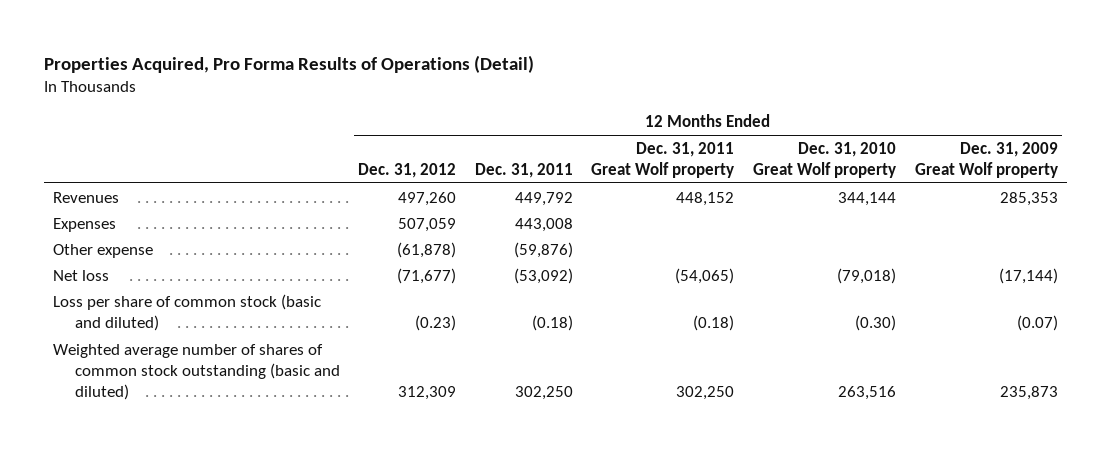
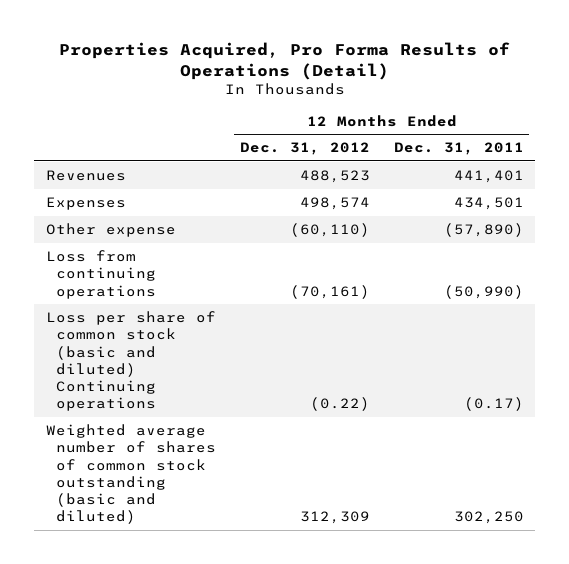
- | 12 Months Ended Dec. 31, 2012 | 12 Months Ended Dec. 31, 2011 | 12 Months Ended Dec. 31, 2011 Great Wolf property | 12 Months Ended Dec. 31, 2010 Great Wolf property | 12 Months Ended Dec. 31, 2009 Great Wolf property
+ | 12 Months Ended Dec. 31, 2012 | 12 Months Ended Dec. 31, 2011
- Revenues | 497,260 | 449,792 | 448,152 | 344,144 | 285,353
- Expenses | 507,059 | 443,008 | | |
- Other expense | (61,878) | (59,876) | | |
- Net loss | (71,677) | (53,092) | (54,065) | (79,018) | (17,144)
- Loss per share of common stock (basic and diluted) | (0.23) | (0.18) | (0.18) | (0.30) | (0.07)
+ Revenues | 488,523 | 441,401
+ Expenses | 498,574 | 434,501
+ Other expense | (60,110) | (57,890)
+ Loss from continuing operations | (70,161) | (50,990)
+ Loss per share of common stock (basic and diluted) Continuing operations | (0.22) | (0.17)

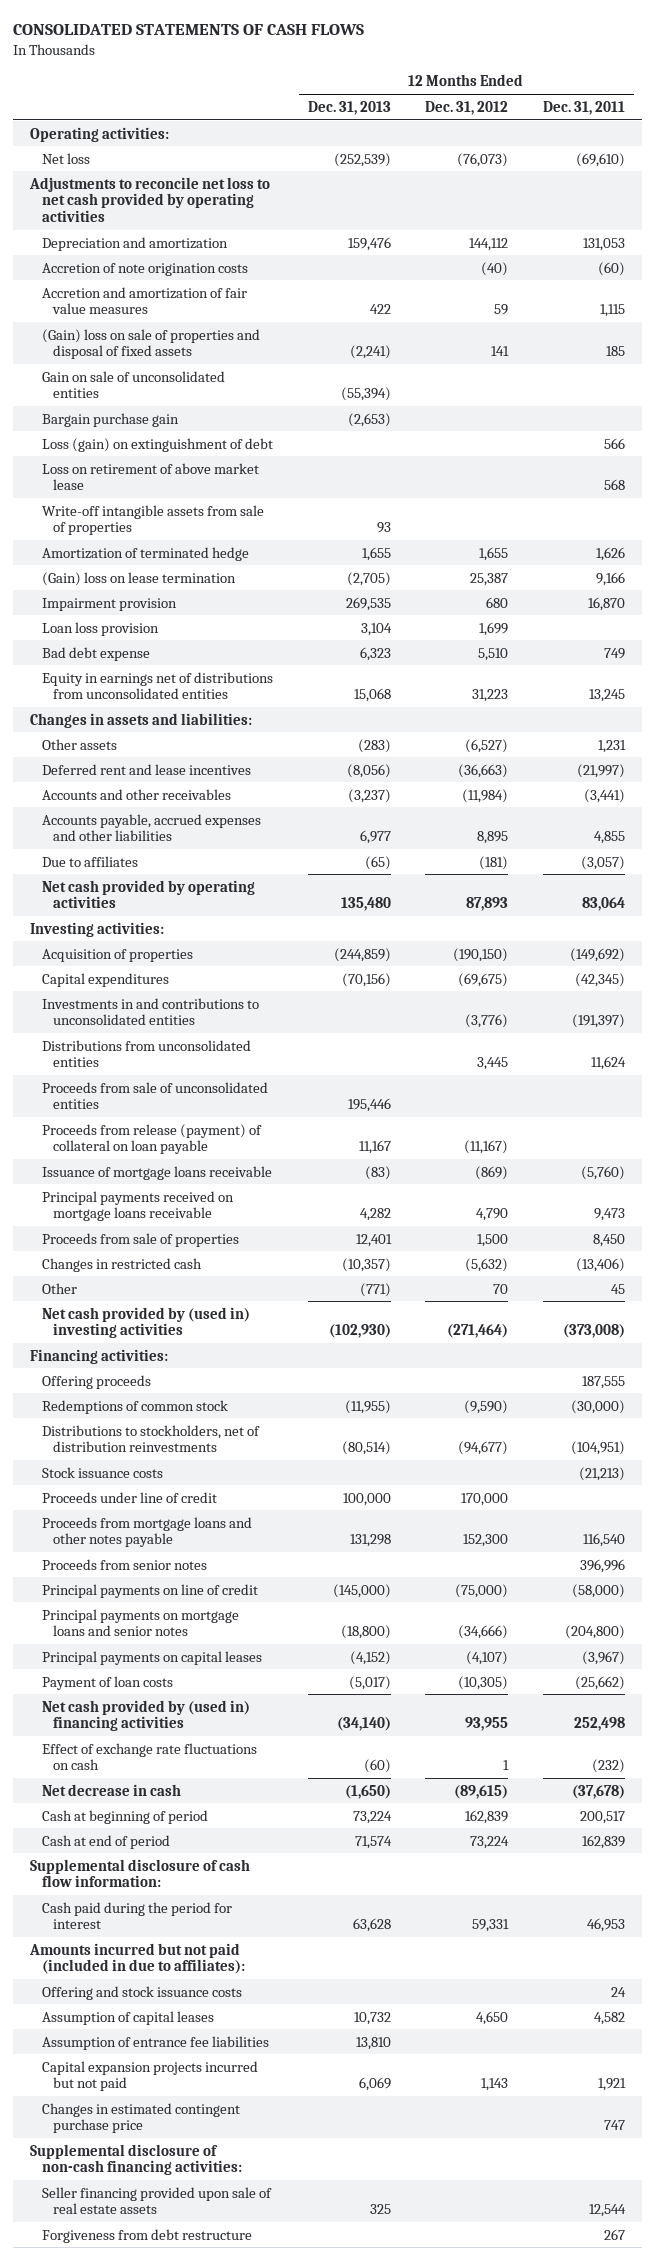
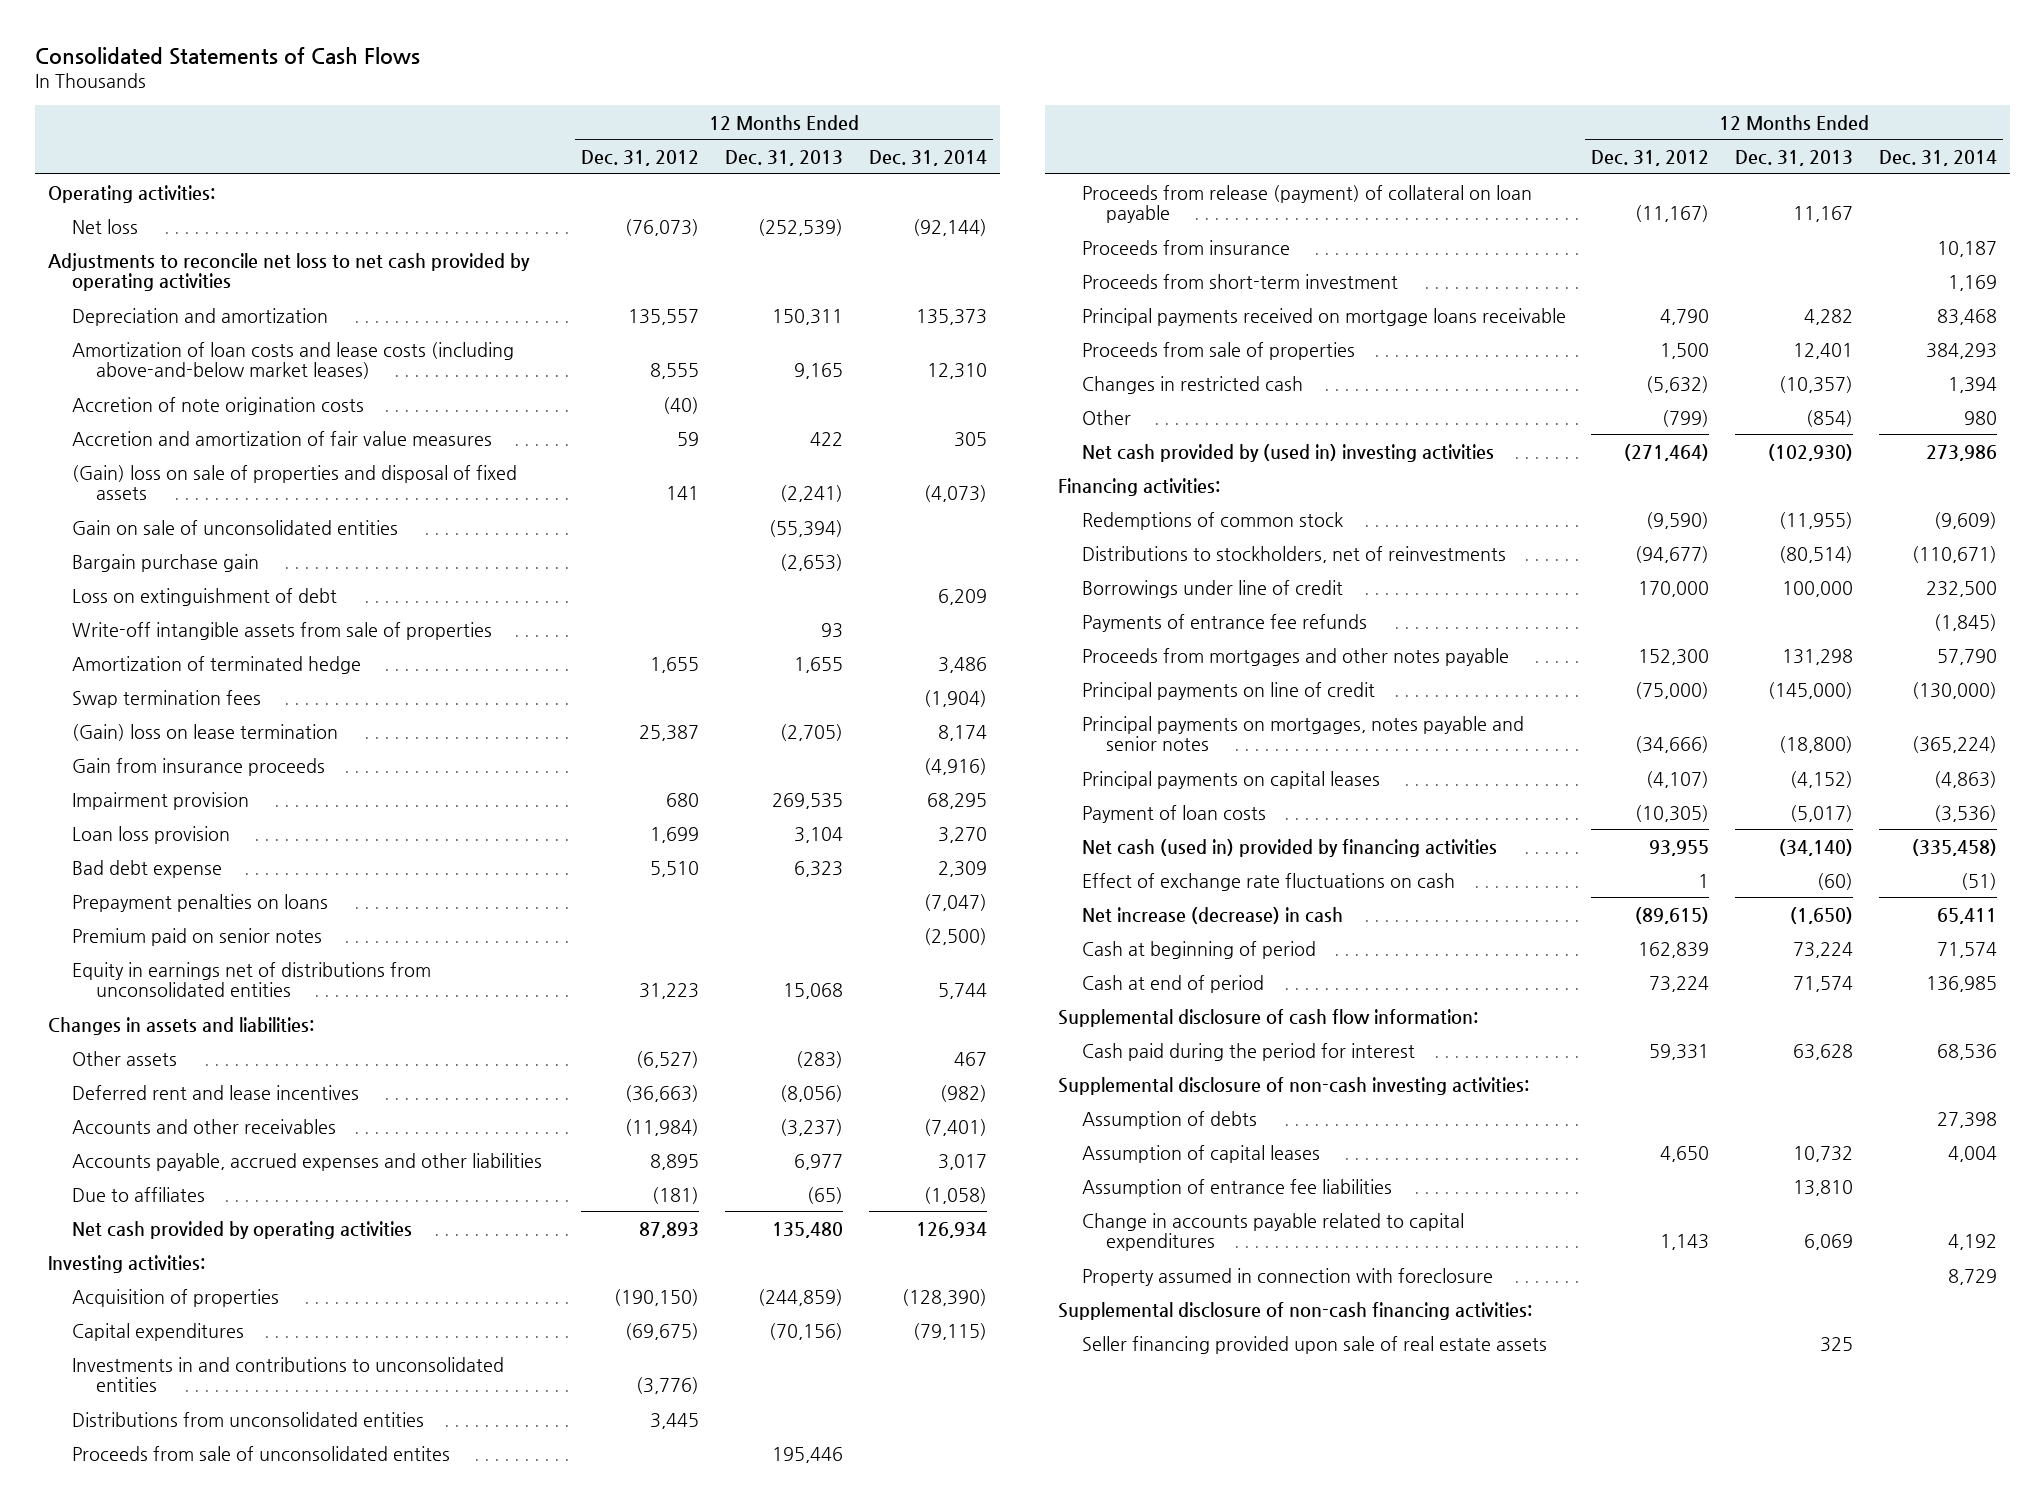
- CONSOLIDATED STATEMENTS OF CASH FLOWS
+ Consolidated Statements of Cash Flows
- | 12 Months Ended Dec. 31, 2013 | 12 Months Ended Dec. 31, 2012 | 12 Months Ended Dec. 31, 2011
+ | 12 Months Ended Dec. 31, 2012 | 12 Months Ended Dec. 31, 2013 | 12 Months Ended Dec. 31, 2014
- Depreciation and amortization | 159,476 | 144,112 | 131,053
+ Depreciation and amortization | 135,557 | 150,311 | 135,373
+ Amortization of loan costs and lease costs (including above-and-below market leases) | 8,555 | 9,165 | 12,310
- Loss (gain) on extinguishment of debt | | | 566
- Loss on retirement of above market lease | | | 568
+ Loss on extinguishment of debt | | | 6,209
+ Swap termination fees | | | (1,904)
+ Gain from insurance proceeds | | | (4,916)
+ Prepayment penalties on loans | | | (7,047)
+ Premium paid on senior notes | | | (2,500)
- Proceeds from sale of unconsolidated entities | 195,446 | |
+ Proceeds from sale of unconsolidated entites | | 195,446 |
- Issuance of mortgage loans receivable | (83) | (869) | (5,760)
+ Proceeds from insurance | | | 10,187
+ Proceeds from short-term investment | | | 1,169
- Other | (771) | 70 | 45
+ Other | (799) | (854) | 980
- Offering proceeds | | | 187,555
- Distributions to stockholders, net of distribution reinvestments | (80,514) | (94,677) | (104,951)
- Stock issuance costs | | | (21,213)
- Proceeds under line of credit | 100,000 | 170,000 |
- Proceeds from mortgage loans and other notes payable | 131,298 | 152,300 | 116,540
- Proceeds from senior notes | | | 396,996
+ Distributions to stockholders, net of reinvestments | (94,677) | (80,514) | (110,671)
+ Borrowings under line of credit | 170,000 | 100,000 | 232,500
+ Payments of entrance fee refunds | | | (1,845)
+ Proceeds from mortgages and other notes payable | 152,300 | 131,298 | 57,790
- Principal payments on mortgage loans and senior notes | (18,800) | (34,666) | (204,800)
+ Principal payments on mortgages, notes payable and senior notes | (34,666) | (18,800) | (365,224)
- Net cash provided by (used in) financing activities | (34,140) | 93,955 | 252,498
+ Net cash (used in) provided by financing activities | 93,955 | (34,140) | (335,458)
- Net decrease in cash | (1,650) | (89,615) | (37,678)
+ Net increase (decrease) in cash | (89,615) | (1,650) | 65,411
- Amounts incurred but not paid (included in due to affiliates):
- Offering and stock issuance costs | | | 24
+ Supplemental disclosure of non-cash investing activities:
+ Assumption of debts | | | 27,398
- Capital expansion projects incurred but not paid | 6,069 | 1,143 | 1,921
- Changes in estimated contingent purchase price | | | 747
+ Change in accounts payable related to capital expenditures | 1,143 | 6,069 | 4,192
+ Property assumed in connection with foreclosure | | | 8,729
- Forgiveness from debt restructure | | | 267

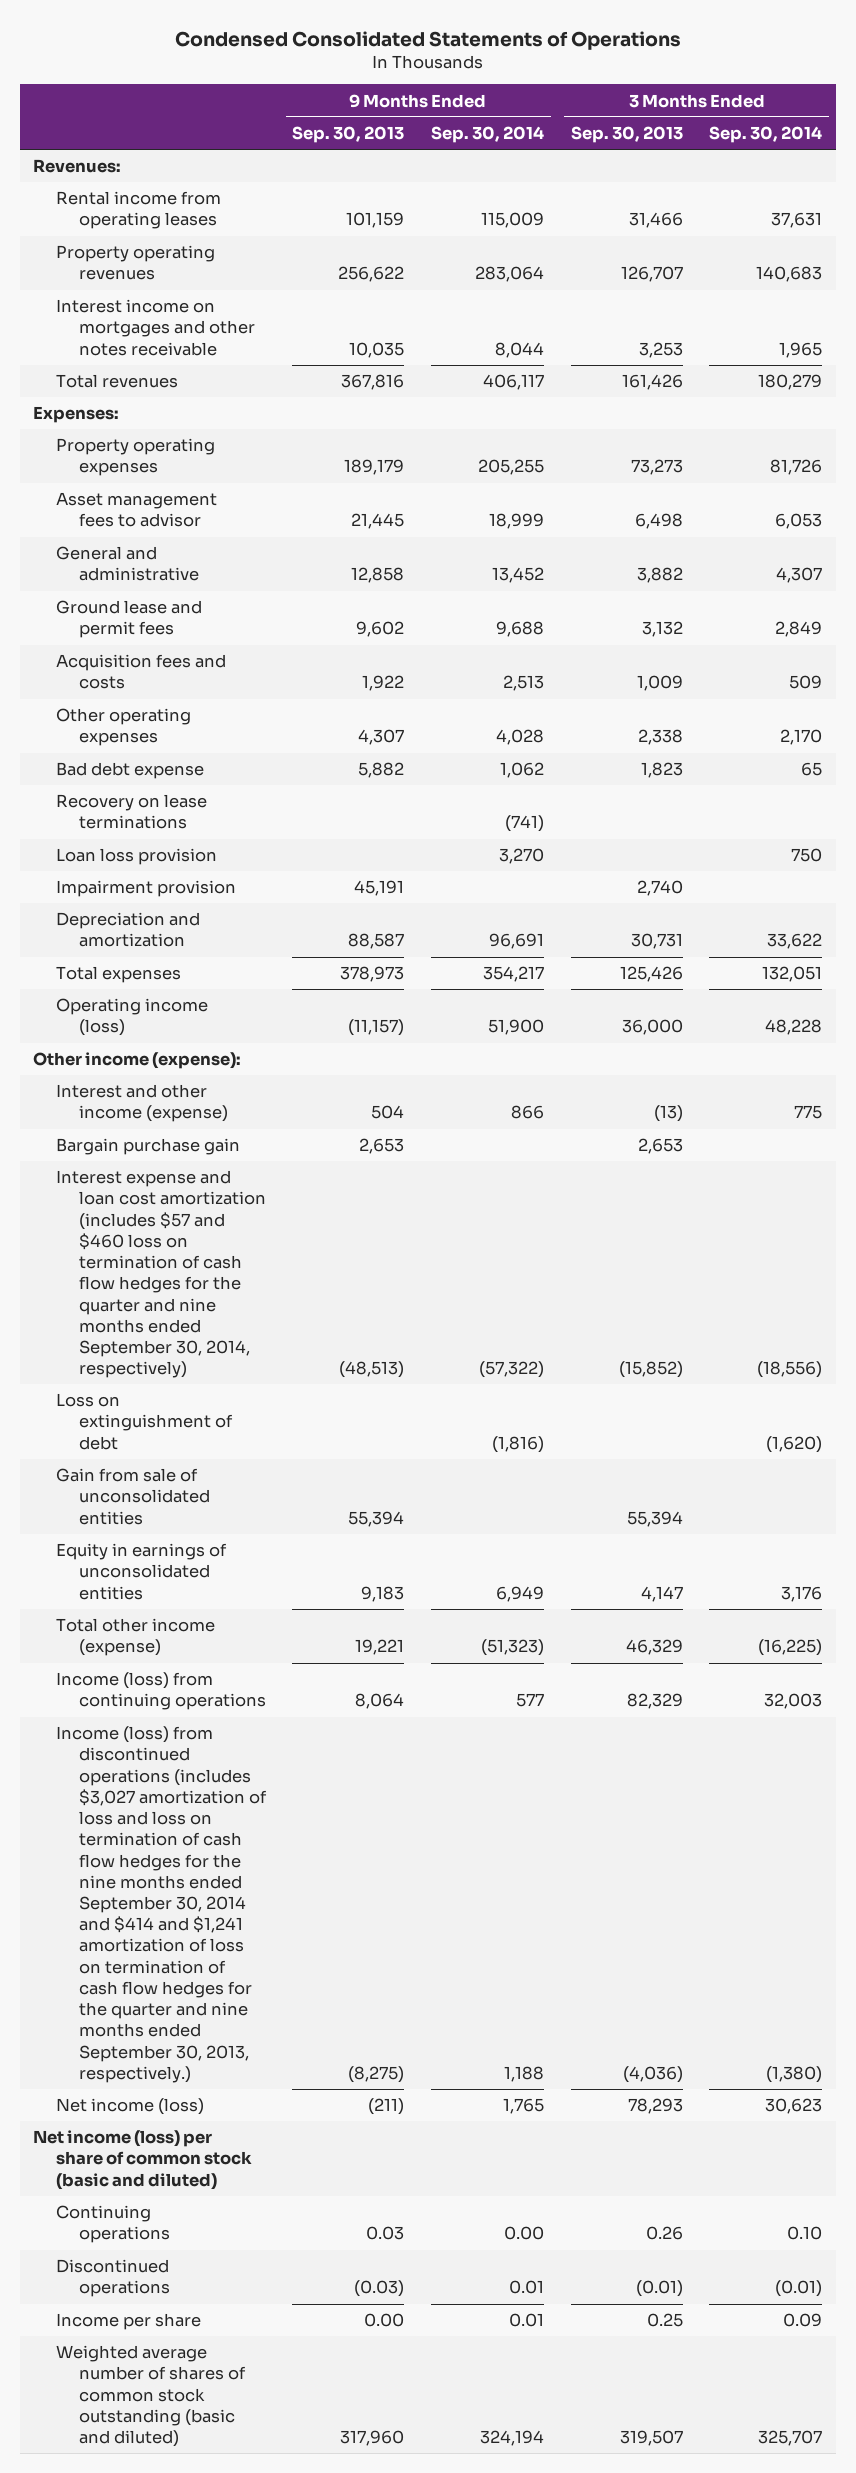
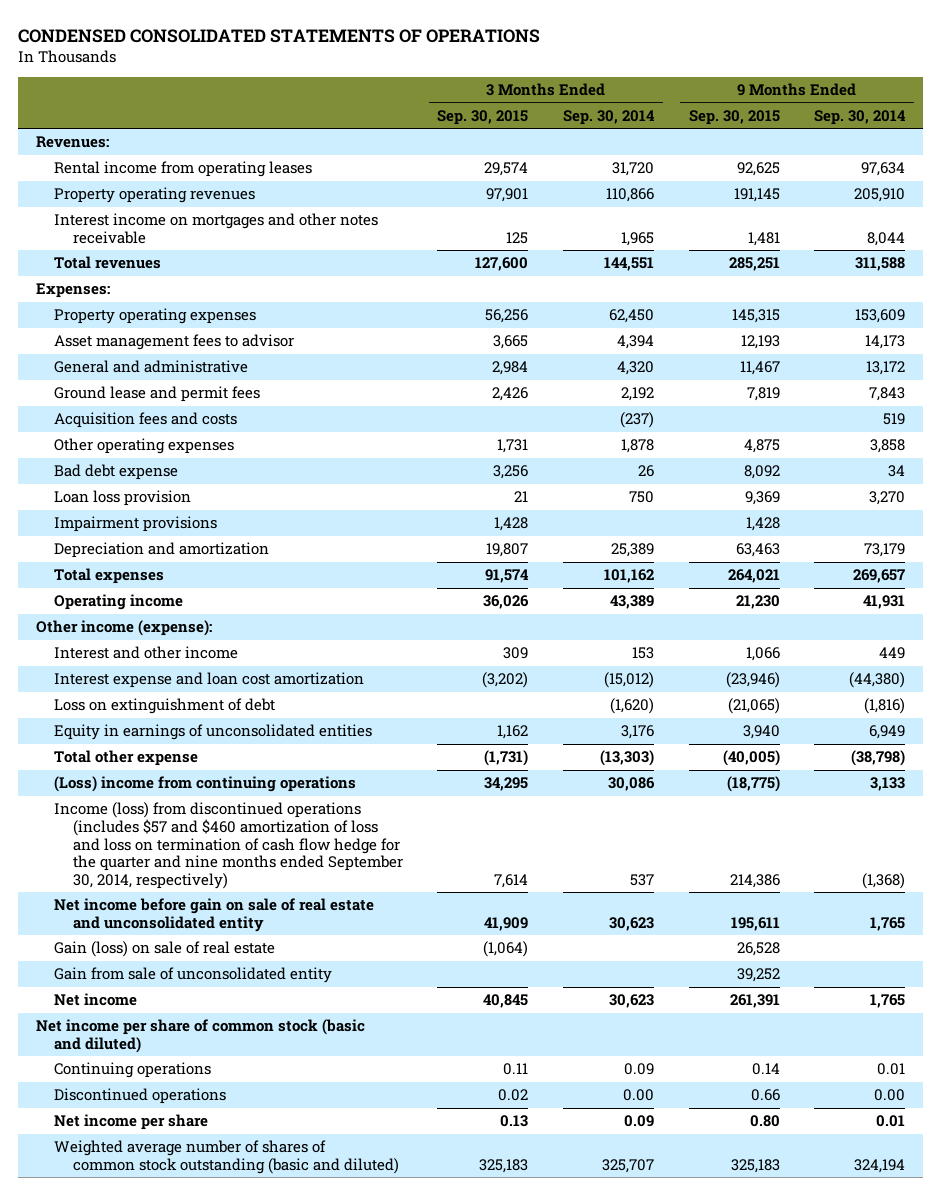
- Condensed Consolidated Statements of Operations
+ CONDENSED CONSOLIDATED STATEMENTS OF OPERATIONS
- | 9 Months Ended Sep. 30, 2013 | 9 Months Ended Sep. 30, 2014 | 3 Months Ended Sep. 30, 2013 | 3 Months Ended Sep. 30, 2014
+ | 3 Months Ended Sep. 30, 2015 | 3 Months Ended Sep. 30, 2014 | 9 Months Ended Sep. 30, 2015 | 9 Months Ended Sep. 30, 2014
- Rental income from operating leases | 101,159 | 115,009 | 31,466 | 37,631
- Property operating revenues | 256,622 | 283,064 | 126,707 | 140,683
+ Rental income from operating leases | 29,574 | 31,720 | 92,625 | 97,634
+ Property operating revenues | 97,901 | 110,866 | 191,145 | 205,910
- Total revenues | 367,816 | 406,117 | 161,426 | 180,279
+ Total revenues | 127,600 | 144,551 | 285,251 | 311,588
- Property operating expenses | 189,179 | 205,255 | 73,273 | 81,726
- Asset management fees to advisor | 21,445 | 18,999 | 6,498 | 6,053
- General and administrative | 12,858 | 13,452 | 3,882 | 4,307
- Ground lease and permit fees | 9,602 | 9,688 | 3,132 | 2,849
- Acquisition fees and costs | 1,922 | 2,513 | 1,009 | 509
- Other operating expenses | 4,307 | 4,028 | 2,338 | 2,170
- Bad debt expense | 5,882 | 1,062 | 1,823 | 65
- Recovery on lease terminations | | (741) | |
+ Property operating expenses | 56,256 | 62,450 | 145,315 | 153,609
+ Asset management fees to advisor | 3,665 | 4,394 | 12,193 | 14,173
+ General and administrative | 2,984 | 4,320 | 11,467 | 13,172
+ Ground lease and permit fees | 2,426 | 2,192 | 7,819 | 7,843
+ Acquisition fees and costs | | (237) | | 519
+ Other operating expenses | 1,731 | 1,878 | 4,875 | 3,858
+ Bad debt expense | 3,256 | 26 | 8,092 | 34
- Impairment provision | 45,191 | | 2,740 |
- Depreciation and amortization | 88,587 | 96,691 | 30,731 | 33,622
- Total expenses | 378,973 | 354,217 | 125,426 | 132,051
- Operating income (loss) | (11,157) | 51,900 | 36,000 | 48,228
+ Impairment provisions | 1,428 | | 1,428 |
+ Depreciation and amortization | 19,807 | 25,389 | 63,463 | 73,179
+ Total expenses | 91,574 | 101,162 | 264,021 | 269,657
+ Operating income | 36,026 | 43,389 | 21,230 | 41,931
- Interest and other income (expense) | 504 | 866 | (13) | 775
- Bargain purchase gain | 2,653 | | 2,653 |
- Interest expense and loan cost amortization (includes $57 and $460 loss on termination of cash flow hedges for the quarter and nine months ended September 30, 2014, respectively) | (48,513) | (57,322) | (15,852) | (18,556)
+ Interest and other income | 309 | 153 | 1,066 | 449
+ Interest expense and loan cost amortization | (3,202) | (15,012) | (23,946) | (44,380)
- Gain from sale of unconsolidated entities | 55,394 | | 55,394 |
- Total other income (expense) | 19,221 | (51,323) | 46,329 | (16,225)
- Income (loss) from continuing operations | 8,064 | 577 | 82,329 | 32,003
- Income (loss) from discontinued operations (includes $3,027 amortization of loss and loss on termination of cash flow hedges for the nine months ended September 30, 2014 and $414 and $1,241 amortization of loss on termination of cash flow hedges for the quarter and nine months ended September 30, 2013, respectively.) | (8,275) | 1,188 | (4,036) | (1,380)
- Net income (loss) | (211) | 1,765 | 78,293 | 30,623
- Net income (loss) per share of common stock (basic and diluted)
- Continuing operations | 0.03 | 0.00 | 0.26 | 0.10
- Discontinued operations | (0.03) | 0.01 | (0.01) | (0.01)
- Income per share | 0.00 | 0.01 | 0.25 | 0.09
+ Total other expense | (1,731) | (13,303) | (40,005) | (38,798)
+ (Loss) income from continuing operations | 34,295 | 30,086 | (18,775) | 3,133
+ Income (loss) from discontinued operations (includes $57 and $460 amortization of loss and loss on termination of cash flow hedge for the quarter and nine months ended September 30, 2014, respectively) | 7,614 | 537 | 214,386 | (1,368)
+ Net income before gain on sale of real estate and unconsolidated entity | 41,909 | 30,623 | 195,611 | 1,765
+ Gain (loss) on sale of real estate | (1,064) | | 26,528 |
+ Gain from sale of unconsolidated entity | | | 39,252 |
+ Net income | 40,845 | 30,623 | 261,391 | 1,765
+ Net income per share of common stock (basic and diluted)
+ Continuing operations | 0.11 | 0.09 | 0.14 | 0.01
+ Discontinued operations | 0.02 | 0.00 | 0.66 | 0.00
+ Net income per share | 0.13 | 0.09 | 0.80 | 0.01

